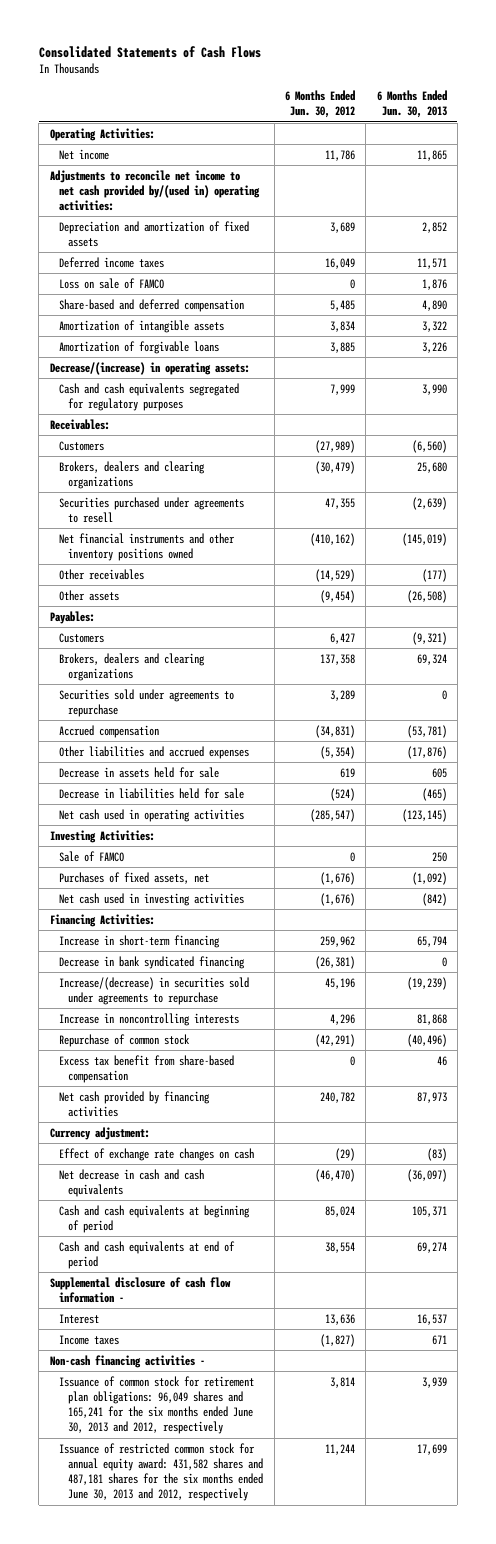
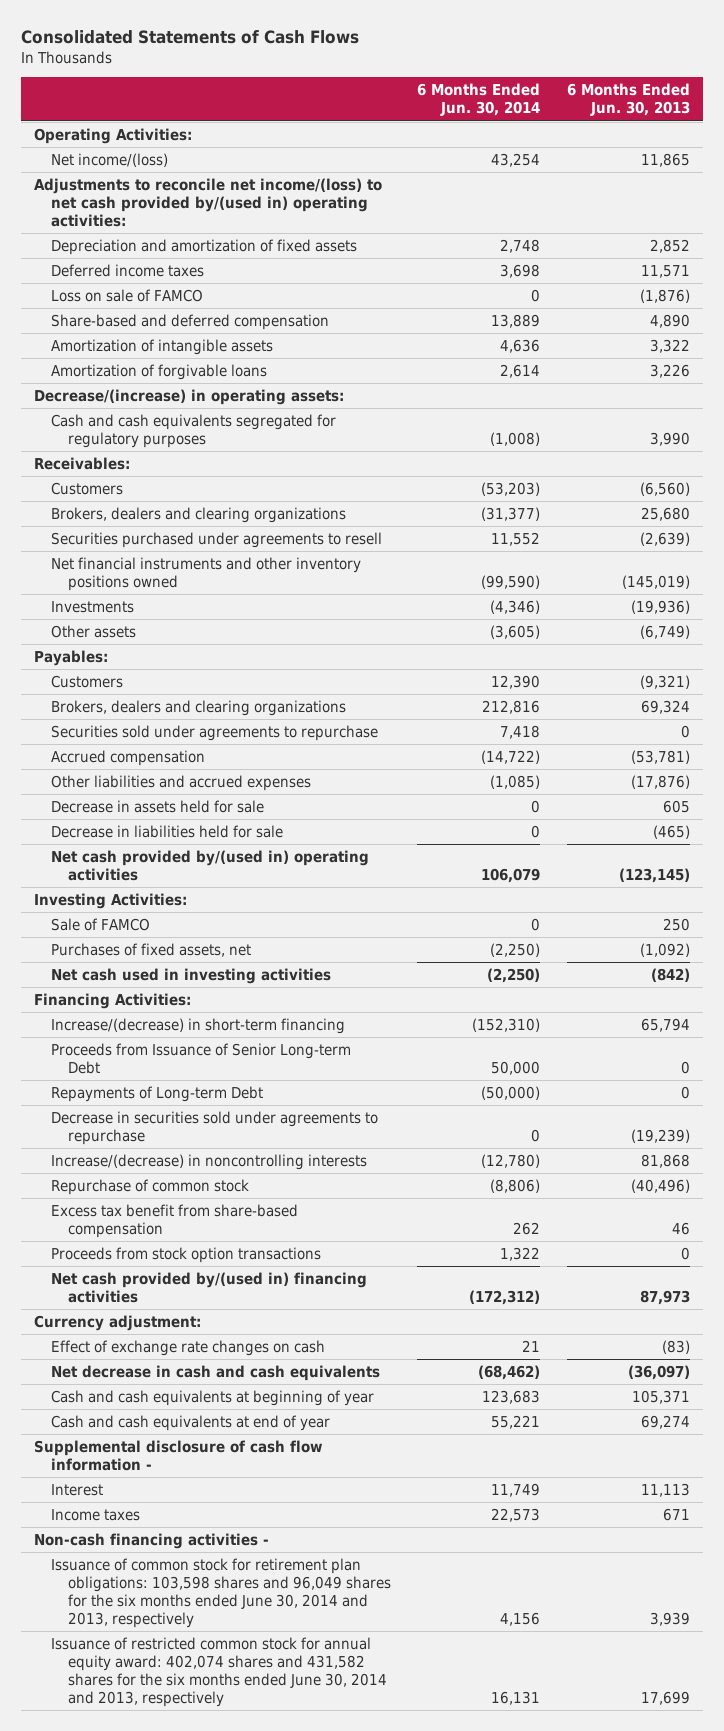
- | 6 Months Ended Jun. 30, 2012 | 6 Months Ended Jun. 30, 2013
+ | 6 Months Ended Jun. 30, 2014 | 6 Months Ended Jun. 30, 2013
- Net income | 11,786 | 11,865
- Adjustments to reconcile net income to net cash provided by/(used in) operating activities:
+ Net income/(loss) | 43,254 | 11,865
+ Adjustments to reconcile net income/(loss) to net cash provided by/(used in) operating activities:
- Loss on sale of FAMCO | 0 | 1,876
+ Loss on sale of FAMCO | 0 | (1,876)
- Other receivables | (14,529) | (177)
- Other assets | (9,454) | (26,508)
+ Investments | (4,346) | (19,936)
+ Other assets | (3,605) | (6,749)
- Net cash used in operating activities | (285,547) | (123,145)
+ Net cash provided by/(used in) operating activities | 106,079 | (123,145)
- Increase in short-term financing | 259,962 | 65,794
- Decrease in bank syndicated financing | (26,381) | 0
- Increase/(decrease) in securities sold under agreements to repurchase | 45,196 | (19,239)
- Increase in noncontrolling interests | 4,296 | 81,868
+ Increase/(decrease) in short-term financing | (152,310) | 65,794
+ Proceeds from Issuance of Senior Long-term Debt | 50,000 | 0
+ Repayments of Long-term Debt | (50,000) | 0
+ Decrease in securities sold under agreements to repurchase | 0 | (19,239)
+ Increase/(decrease) in noncontrolling interests | (12,780) | 81,868
- Net cash provided by financing activities | 240,782 | 87,973
+ Proceeds from stock option transactions | 1,322 | 0
+ Net cash provided by/(used in) financing activities | (172,312) | 87,973
- Cash and cash equivalents at beginning of period | 85,024 | 105,371
- Cash and cash equivalents at end of period | 38,554 | 69,274
+ Cash and cash equivalents at beginning of year | 123,683 | 105,371
+ Cash and cash equivalents at end of year | 55,221 | 69,274
- Interest | 13,636 | 16,537
+ Interest | 11,749 | 11,113
- Issuance of common stock for retirement plan obligations: 96,049 shares and 165,241 for the six months ended June 30, 2013 and 2012, respectively | 3,814 | 3,939
- Issuance of restricted common stock for annual equity award: 431,582 shares and 487,181 shares for the six months ended June 30, 2013 and 2012, respectively | 11,244 | 17,699
+ Issuance of common stock for retirement plan obligations: 103,598 shares and 96,049 shares for the six months ended June 30, 2014 and 2013, respectively | 4,156 | 3,939
+ Issuance of restricted common stock for annual equity award: 402,074 shares and 431,582 shares for the six months ended June 30, 2014 and 2013, respectively | 16,131 | 17,699

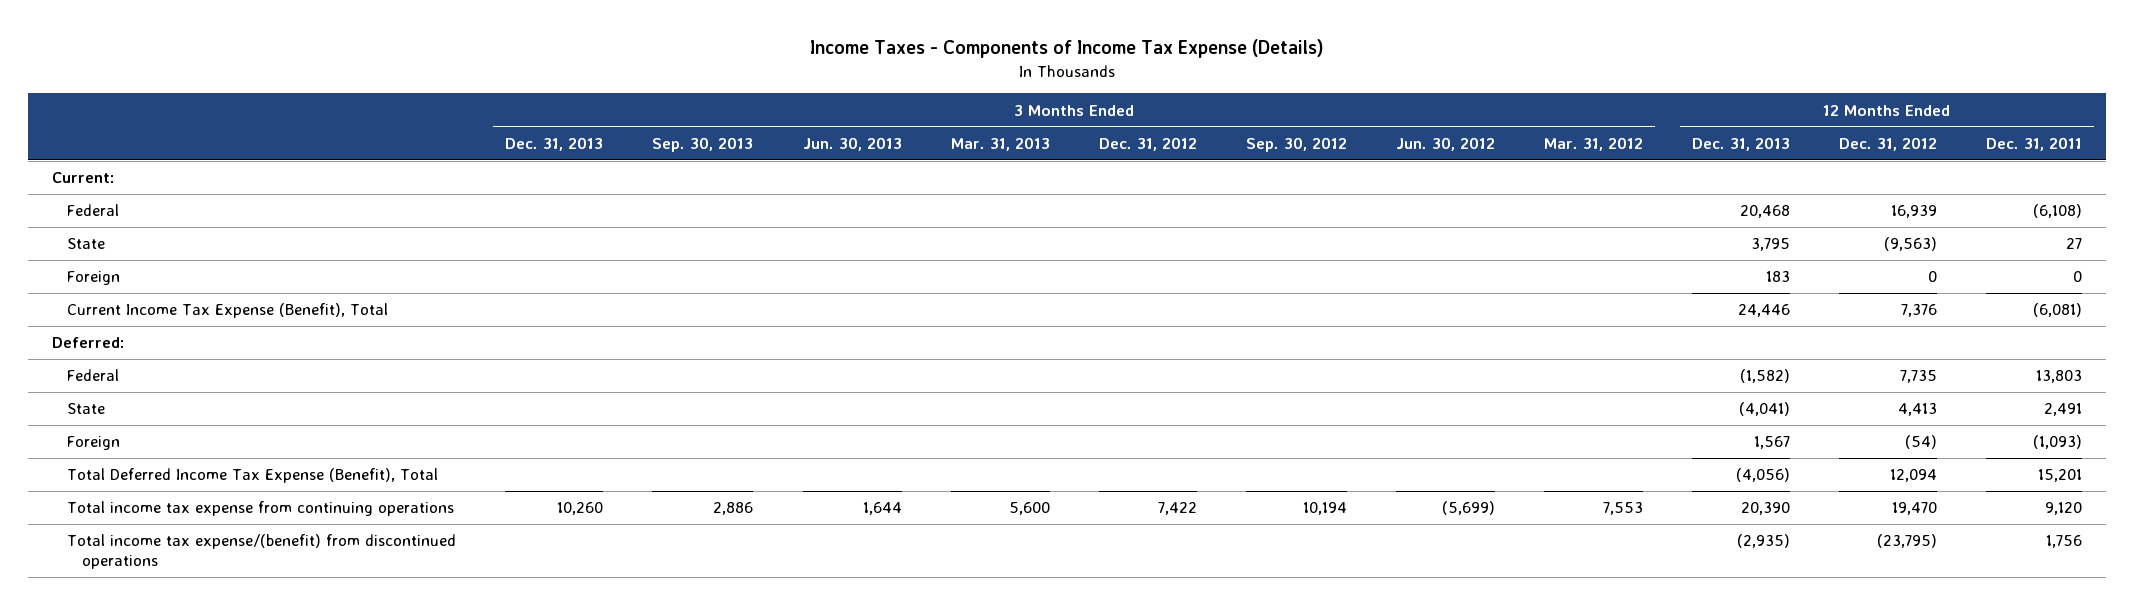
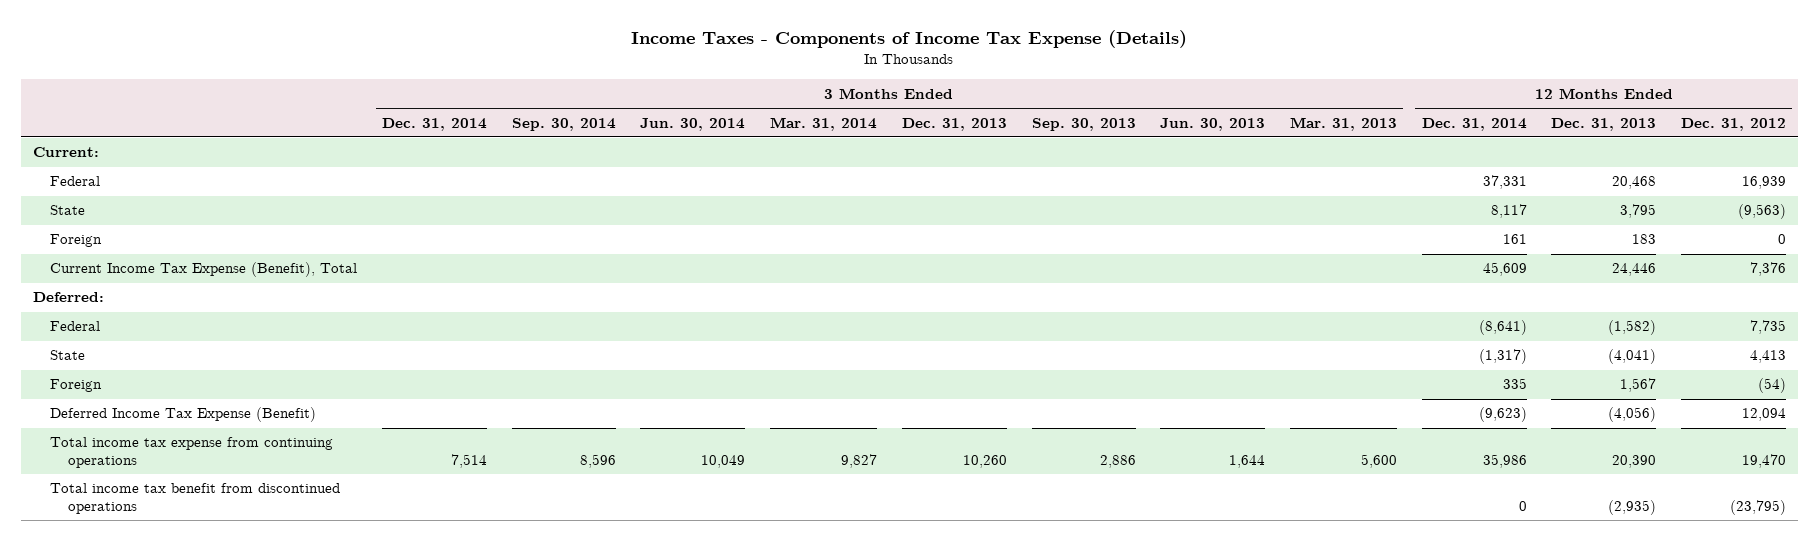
- | 3 Months Ended Dec. 31, 2013 | 3 Months Ended Sep. 30, 2013 | 3 Months Ended Jun. 30, 2013 | 3 Months Ended Mar. 31, 2013 | 3 Months Ended Dec. 31, 2012 | 3 Months Ended Sep. 30, 2012 | 3 Months Ended Jun. 30, 2012 | 3 Months Ended Mar. 31, 2012 | 12 Months Ended Dec. 31, 2013 | 12 Months Ended Dec. 31, 2012 | 12 Months Ended Dec. 31, 2011
+ | 3 Months Ended Dec. 31, 2014 | 3 Months Ended Sep. 30, 2014 | 3 Months Ended Jun. 30, 2014 | 3 Months Ended Mar. 31, 2014 | 3 Months Ended Dec. 31, 2013 | 3 Months Ended Sep. 30, 2013 | 3 Months Ended Jun. 30, 2013 | 3 Months Ended Mar. 31, 2013 | 12 Months Ended Dec. 31, 2014 | 12 Months Ended Dec. 31, 2013 | 12 Months Ended Dec. 31, 2012
- Total Deferred Income Tax Expense (Benefit), Total | | | | | | | | | (4,056) | 12,094 | 15,201
+ Deferred Income Tax Expense (Benefit) | | | | | | | | | (9,623) | (4,056) | 12,094
- Total income tax expense/(benefit) from discontinued operations | | | | | | | | | (2,935) | (23,795) | 1,756
+ Total income tax benefit from discontinued operations | | | | | | | | | 0 | (2,935) | (23,795)

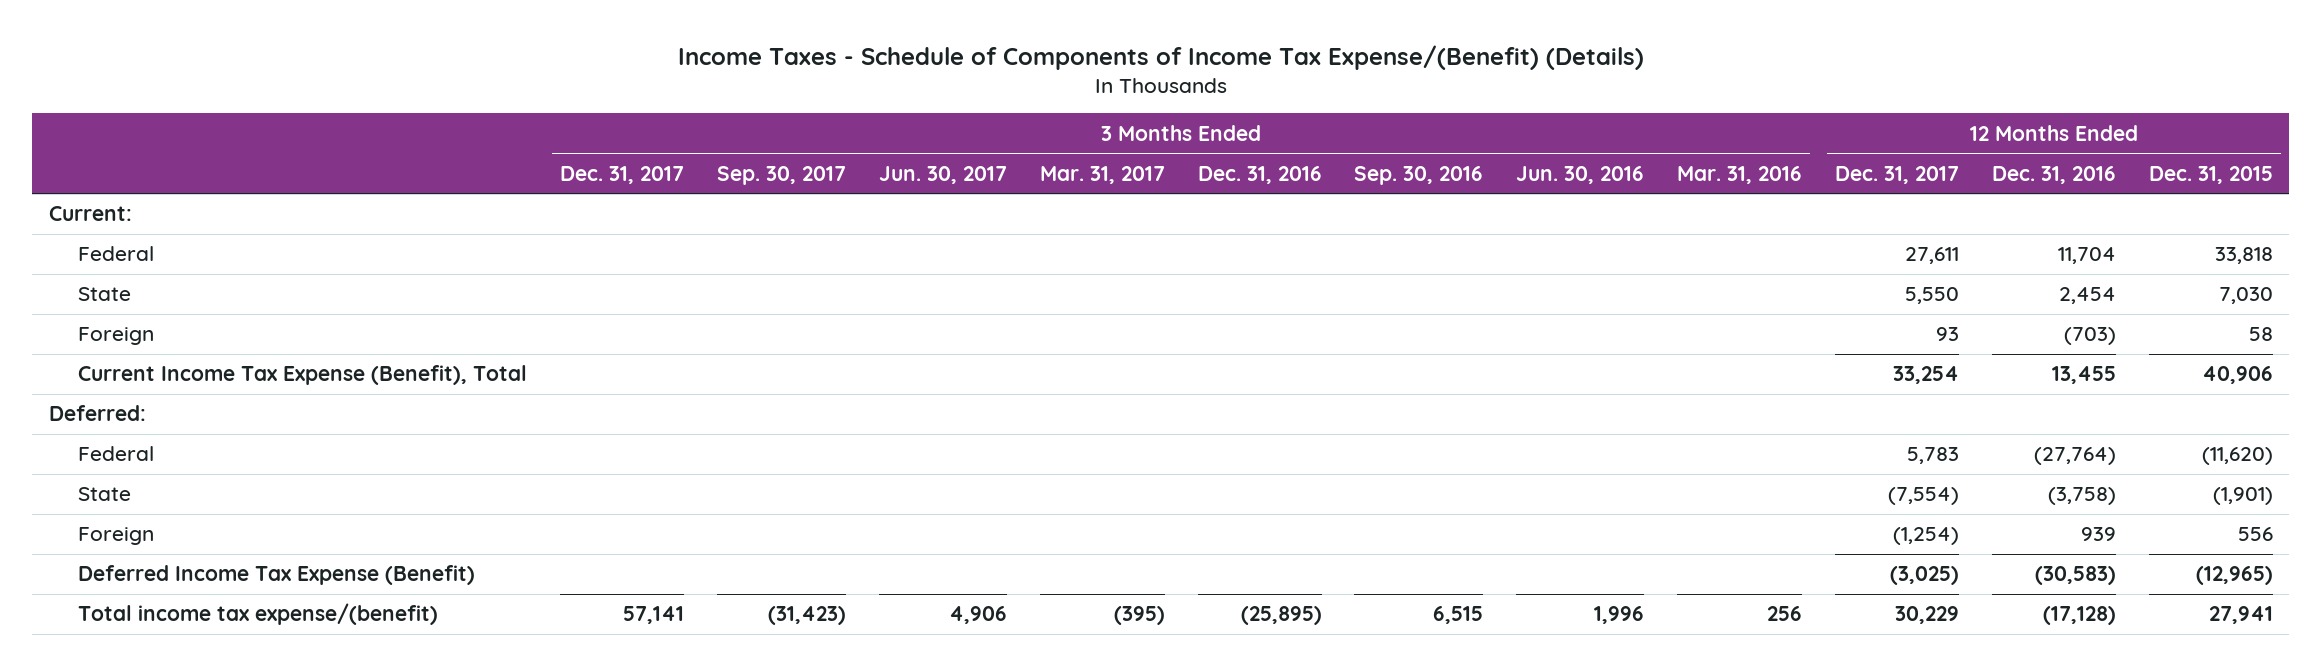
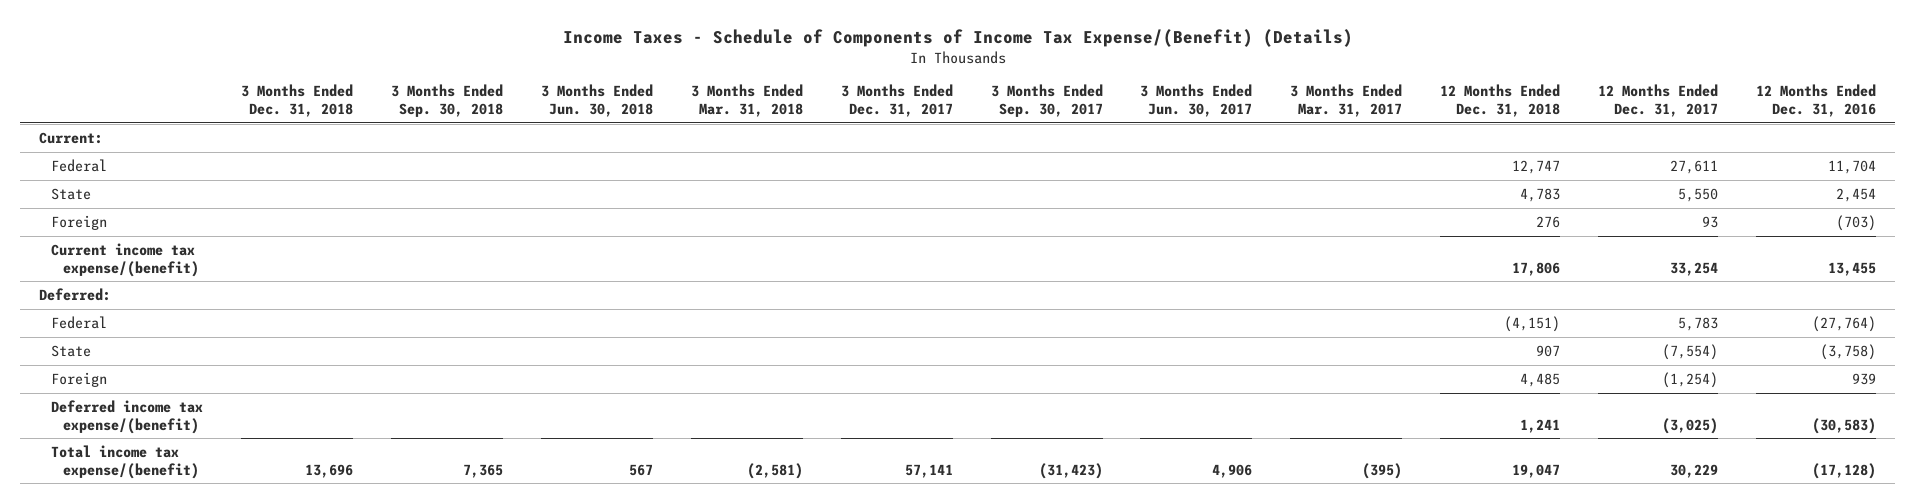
- | 3 Months Ended Dec. 31, 2017 | 3 Months Ended Sep. 30, 2017 | 3 Months Ended Jun. 30, 2017 | 3 Months Ended Mar. 31, 2017 | 3 Months Ended Dec. 31, 2016 | 3 Months Ended Sep. 30, 2016 | 3 Months Ended Jun. 30, 2016 | 3 Months Ended Mar. 31, 2016 | 12 Months Ended Dec. 31, 2017 | 12 Months Ended Dec. 31, 2016 | 12 Months Ended Dec. 31, 2015
+ | 3 Months Ended Dec. 31, 2018 | 3 Months Ended Sep. 30, 2018 | 3 Months Ended Jun. 30, 2018 | 3 Months Ended Mar. 31, 2018 | 3 Months Ended Dec. 31, 2017 | 3 Months Ended Sep. 30, 2017 | 3 Months Ended Jun. 30, 2017 | 3 Months Ended Mar. 31, 2017 | 12 Months Ended Dec. 31, 2018 | 12 Months Ended Dec. 31, 2017 | 12 Months Ended Dec. 31, 2016
- Current Income Tax Expense (Benefit), Total | | | | | | | | | 33,254 | 13,455 | 40,906
+ Current income tax expense/(benefit) | | | | | | | | | 17,806 | 33,254 | 13,455
- Deferred Income Tax Expense (Benefit) | | | | | | | | | (3,025) | (30,583) | (12,965)
+ Deferred income tax expense/(benefit) | | | | | | | | | 1,241 | (3,025) | (30,583)

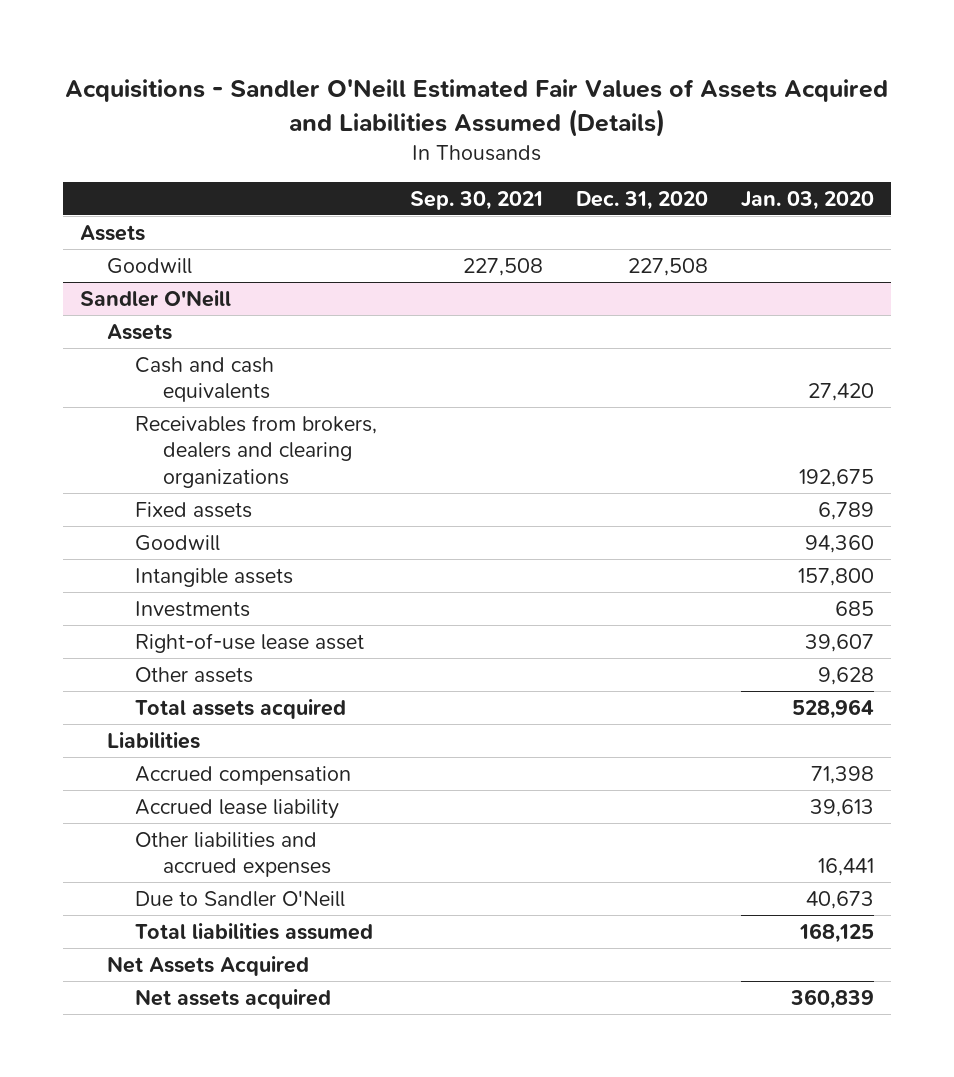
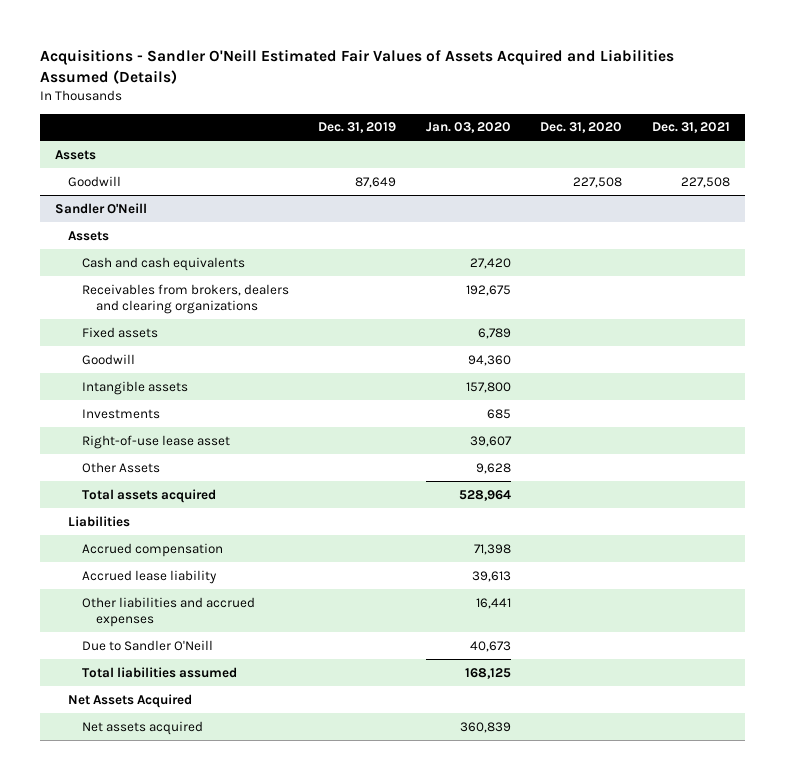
- | Sep. 30, 2021 | Dec. 31, 2020 | Jan. 03, 2020
+ | Dec. 31, 2019 | Jan. 03, 2020 | Dec. 31, 2020 | Dec. 31, 2021
@ Sandler O'Neill
- Other assets | | | 9,628
+ Other Assets | | 9,628 | |

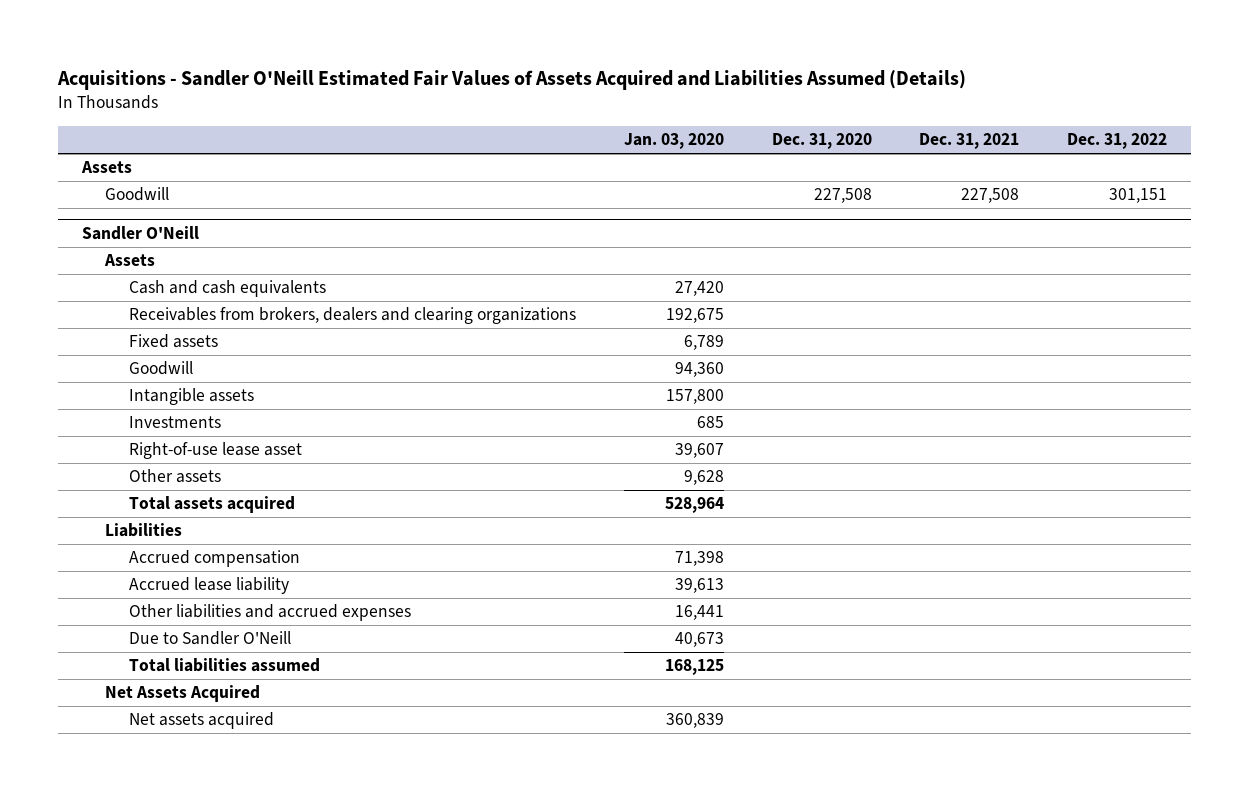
- | Dec. 31, 2019 | Jan. 03, 2020 | Dec. 31, 2020 | Dec. 31, 2021
+ | Jan. 03, 2020 | Dec. 31, 2020 | Dec. 31, 2021 | Dec. 31, 2022
@ Sandler O'Neill
- Other Assets | | 9,628 | |
+ Other assets | 9,628 | | |

